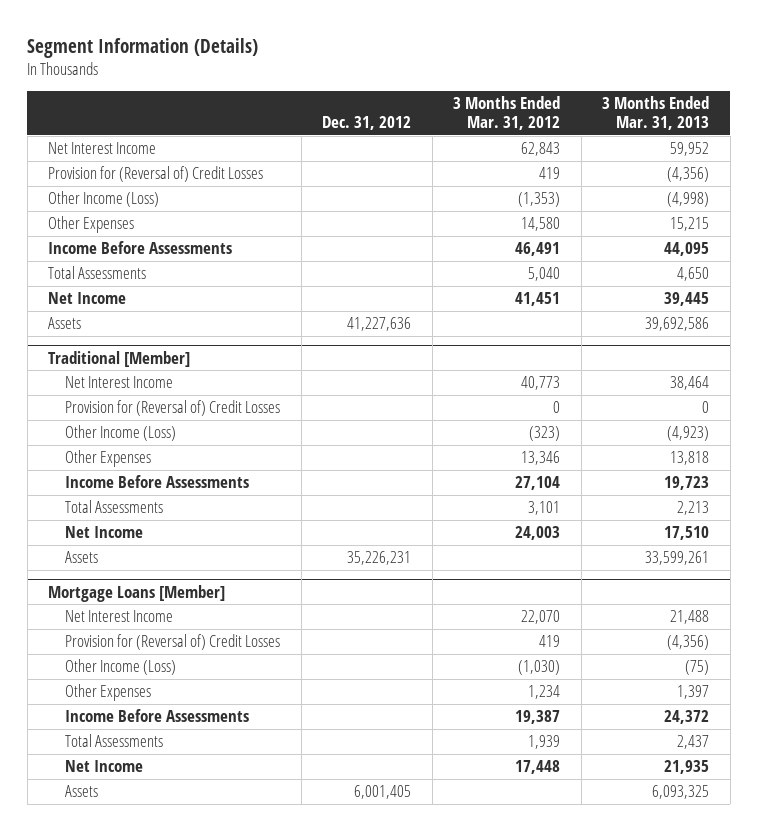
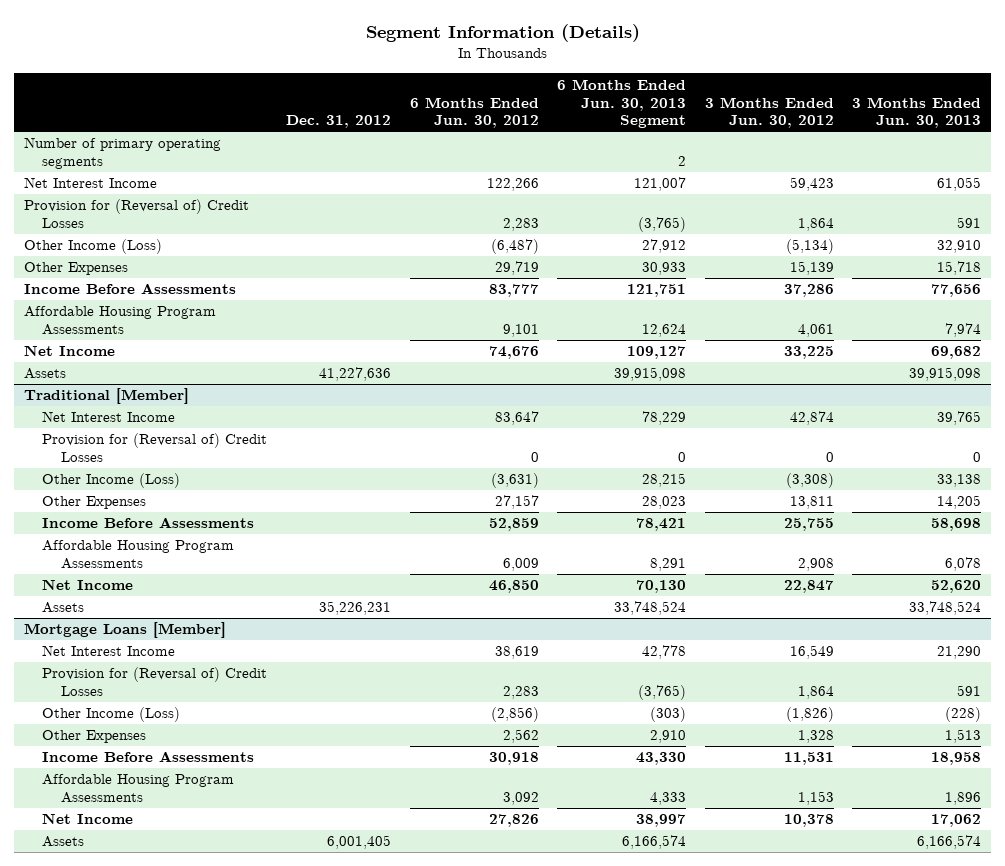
- | Dec. 31, 2012 | 3 Months Ended Mar. 31, 2012 | 3 Months Ended Mar. 31, 2013
+ | Dec. 31, 2012 | 6 Months Ended Jun. 30, 2012 | 6 Months Ended Jun. 30, 2013 Segment | 3 Months Ended Jun. 30, 2012 | 3 Months Ended Jun. 30, 2013
+ Number of primary operating segments | | | 2 | |
- Total Assessments | | 5,040 | 4,650
+ Affordable Housing Program Assessments | | 9,101 | 12,624 | 4,061 | 7,974
@ Traditional [Member]
- Total Assessments | | 3,101 | 2,213
+ Affordable Housing Program Assessments | | 6,009 | 8,291 | 2,908 | 6,078
@ Mortgage Loans [Member]
- Total Assessments | | 1,939 | 2,437
+ Affordable Housing Program Assessments | | 3,092 | 4,333 | 1,153 | 1,896

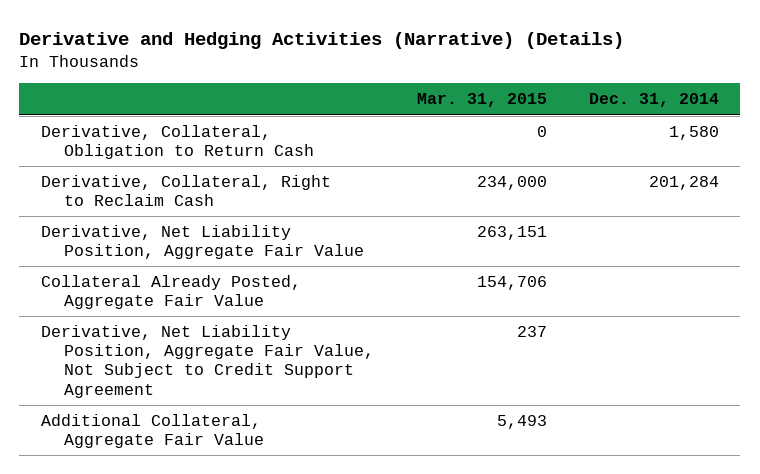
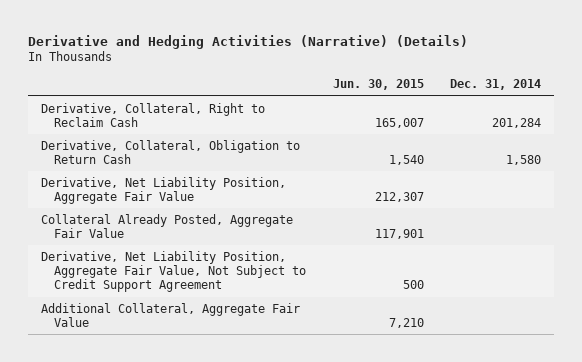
- | Mar. 31, 2015 | Dec. 31, 2014
+ | Jun. 30, 2015 | Dec. 31, 2014
moved down: Derivative, Collateral, Obligation to Return Cash | 1,540 | 1,580

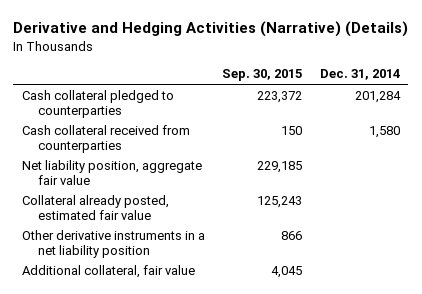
- | Jun. 30, 2015 | Dec. 31, 2014
+ | Sep. 30, 2015 | Dec. 31, 2014
- Derivative, Collateral, Right to Reclaim Cash | 165,007 | 201,284
- Derivative, Collateral, Obligation to Return Cash | 1,540 | 1,580
- Derivative, Net Liability Position, Aggregate Fair Value | 212,307 |
- Collateral Already Posted, Aggregate Fair Value | 117,901 |
- Derivative, Net Liability Position, Aggregate Fair Value, Not Subject to Credit Support Agreement | 500 |
- Additional Collateral, Aggregate Fair Value | 7,210 |
+ Cash collateral pledged to counterparties | 223,372 | 201,284
+ Cash collateral received from counterparties | 150 | 1,580
+ Net liability position, aggregate fair value | 229,185 |
+ Collateral already posted, estimated fair value | 125,243 |
+ Other derivative instruments in a net liability position | 866 |
+ Additional collateral, fair value | 4,045 |

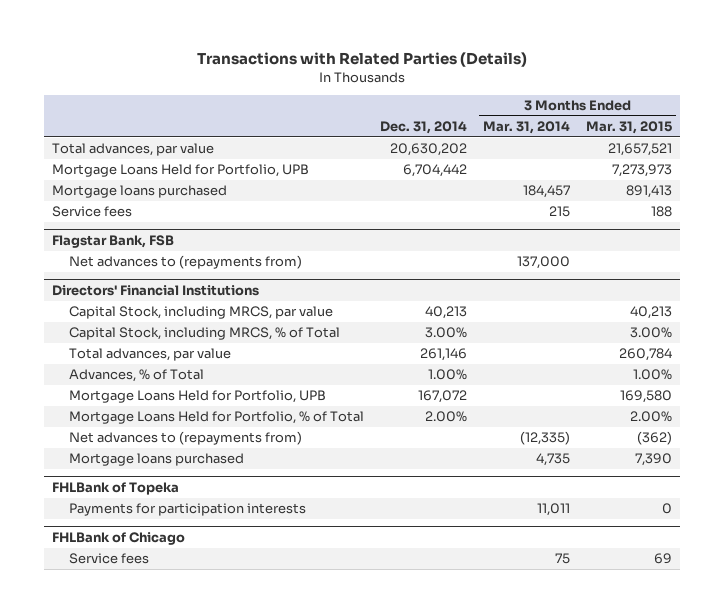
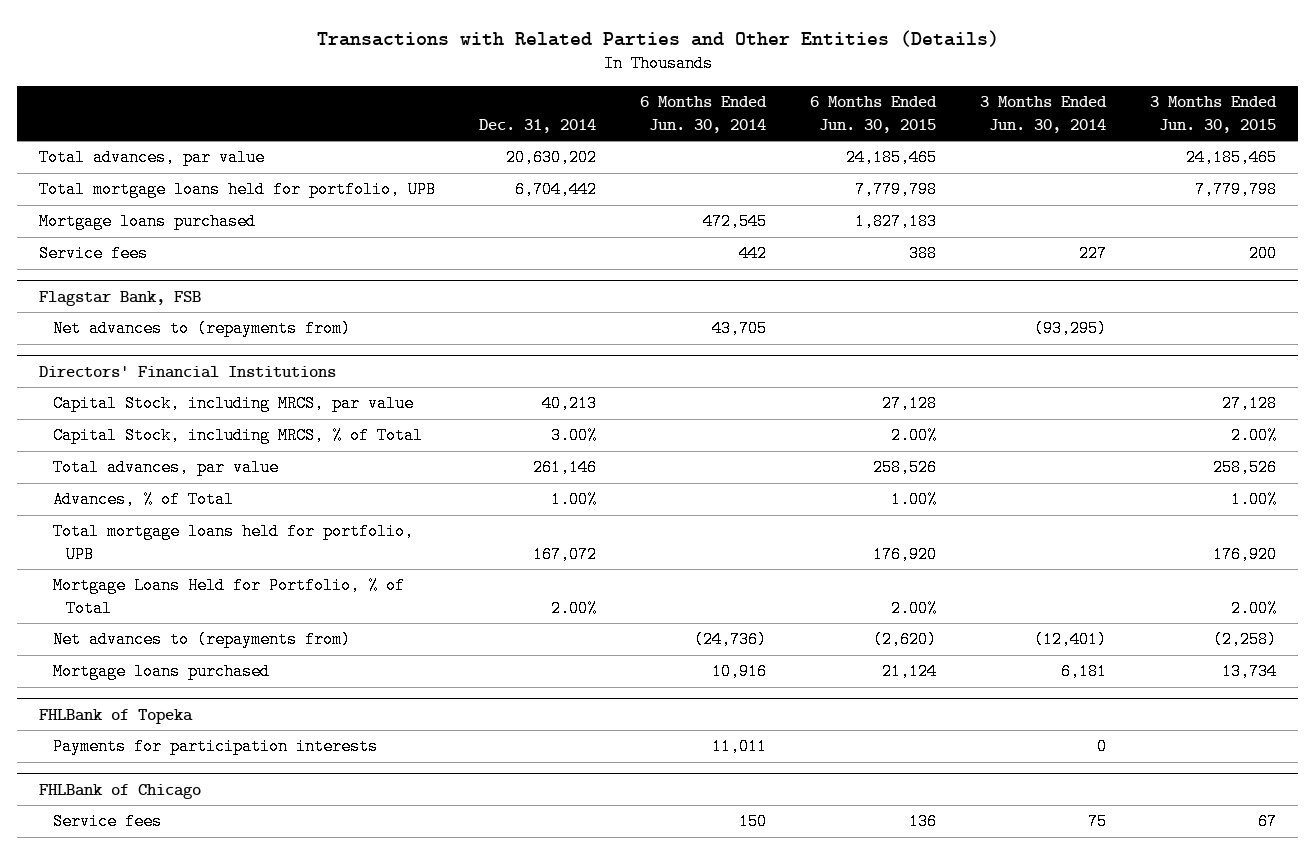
- Transactions with Related Parties (Details)
+ Transactions with Related Parties and Other Entities (Details)
- | Dec. 31, 2014 | 3 Months Ended Mar. 31, 2014 | 3 Months Ended Mar. 31, 2015
+ | Dec. 31, 2014 | 6 Months Ended Jun. 30, 2014 | 6 Months Ended Jun. 30, 2015 | 3 Months Ended Jun. 30, 2014 | 3 Months Ended Jun. 30, 2015
- Mortgage Loans Held for Portfolio, UPB | 6,704,442 | | 7,273,973
+ Total mortgage loans held for portfolio, UPB | 6,704,442 | | 7,779,798 | | 7,779,798
@ Directors' Financial Institutions
- Mortgage Loans Held for Portfolio, UPB | 167,072 | | 169,580
+ Total mortgage loans held for portfolio, UPB | 167,072 | | 176,920 | | 176,920

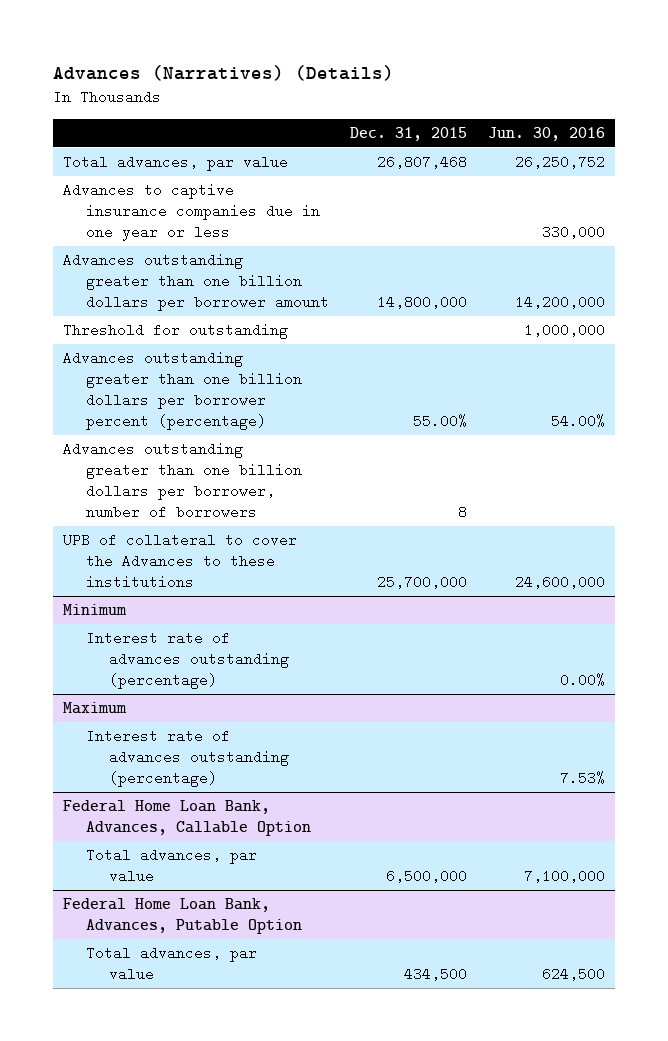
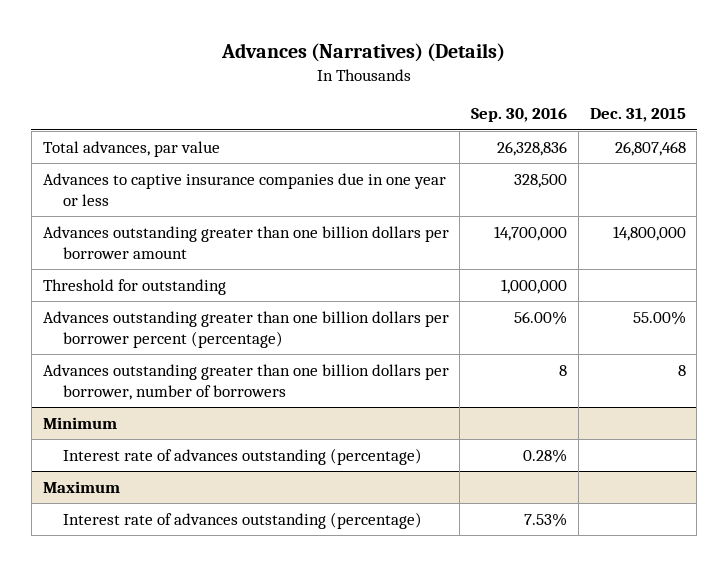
- | Dec. 31, 2015 | Jun. 30, 2016
+ | Sep. 30, 2016 | Dec. 31, 2015
- UPB of collateral to cover the Advances to these institutions | 25,700,000 | 24,600,000
- Federal Home Loan Bank, Advances, Callable Option
- Total advances, par value | 6,500,000 | 7,100,000
- Federal Home Loan Bank, Advances, Putable Option
- Total advances, par value | 434,500 | 624,500

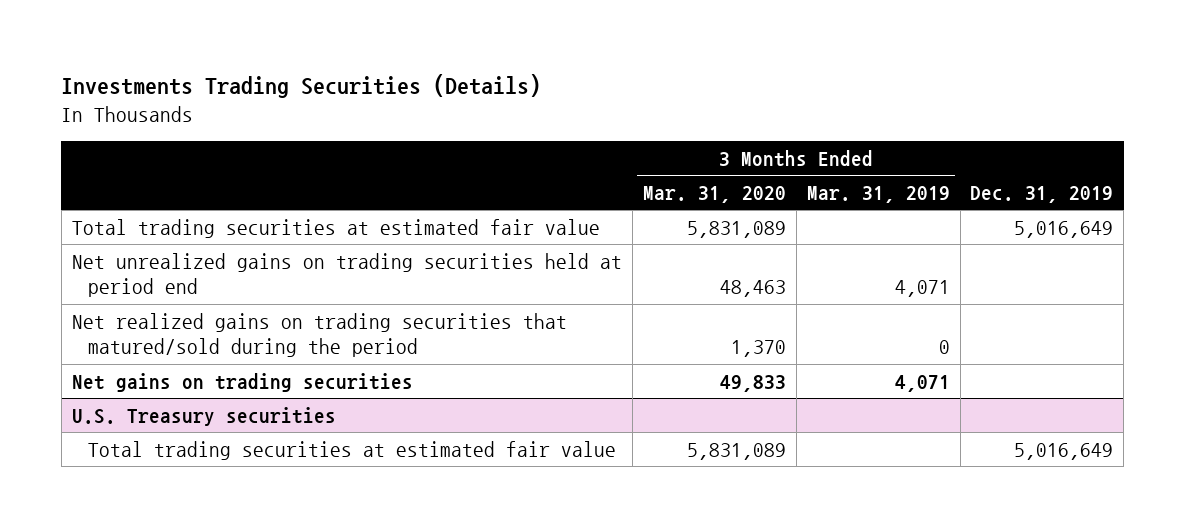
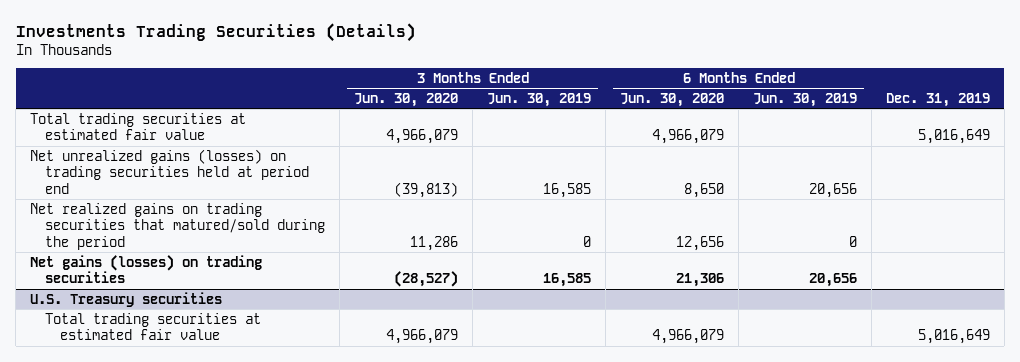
- | 3 Months Ended Mar. 31, 2020 | 3 Months Ended Mar. 31, 2019 | Dec. 31, 2019
+ | 3 Months Ended Jun. 30, 2020 | 3 Months Ended Jun. 30, 2019 | 6 Months Ended Jun. 30, 2020 | 6 Months Ended Jun. 30, 2019 | Dec. 31, 2019
- Net unrealized gains on trading securities held at period end | 48,463 | 4,071 |
+ Net unrealized gains (losses) on trading securities held at period end | (39,813) | 16,585 | 8,650 | 20,656 |
- Net gains on trading securities | 49,833 | 4,071 |
+ Net gains (losses) on trading securities | (28,527) | 16,585 | 21,306 | 20,656 |

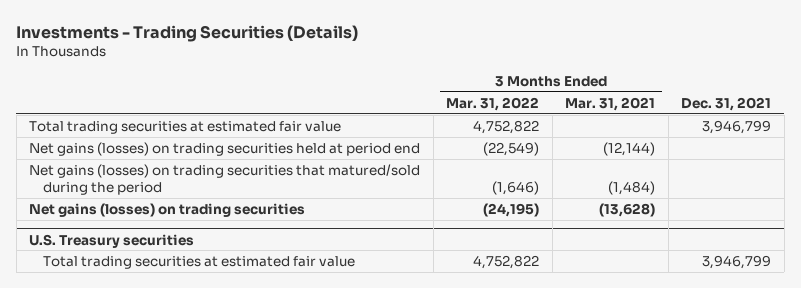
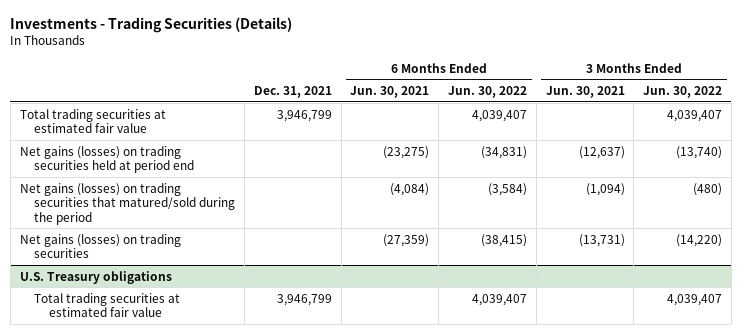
- | 3 Months Ended Mar. 31, 2022 | 3 Months Ended Mar. 31, 2021 | Dec. 31, 2021
+ | Dec. 31, 2021 | 6 Months Ended Jun. 30, 2021 | 6 Months Ended Jun. 30, 2022 | 3 Months Ended Jun. 30, 2021 | 3 Months Ended Jun. 30, 2022
- U.S. Treasury securities
+ U.S. Treasury obligations

